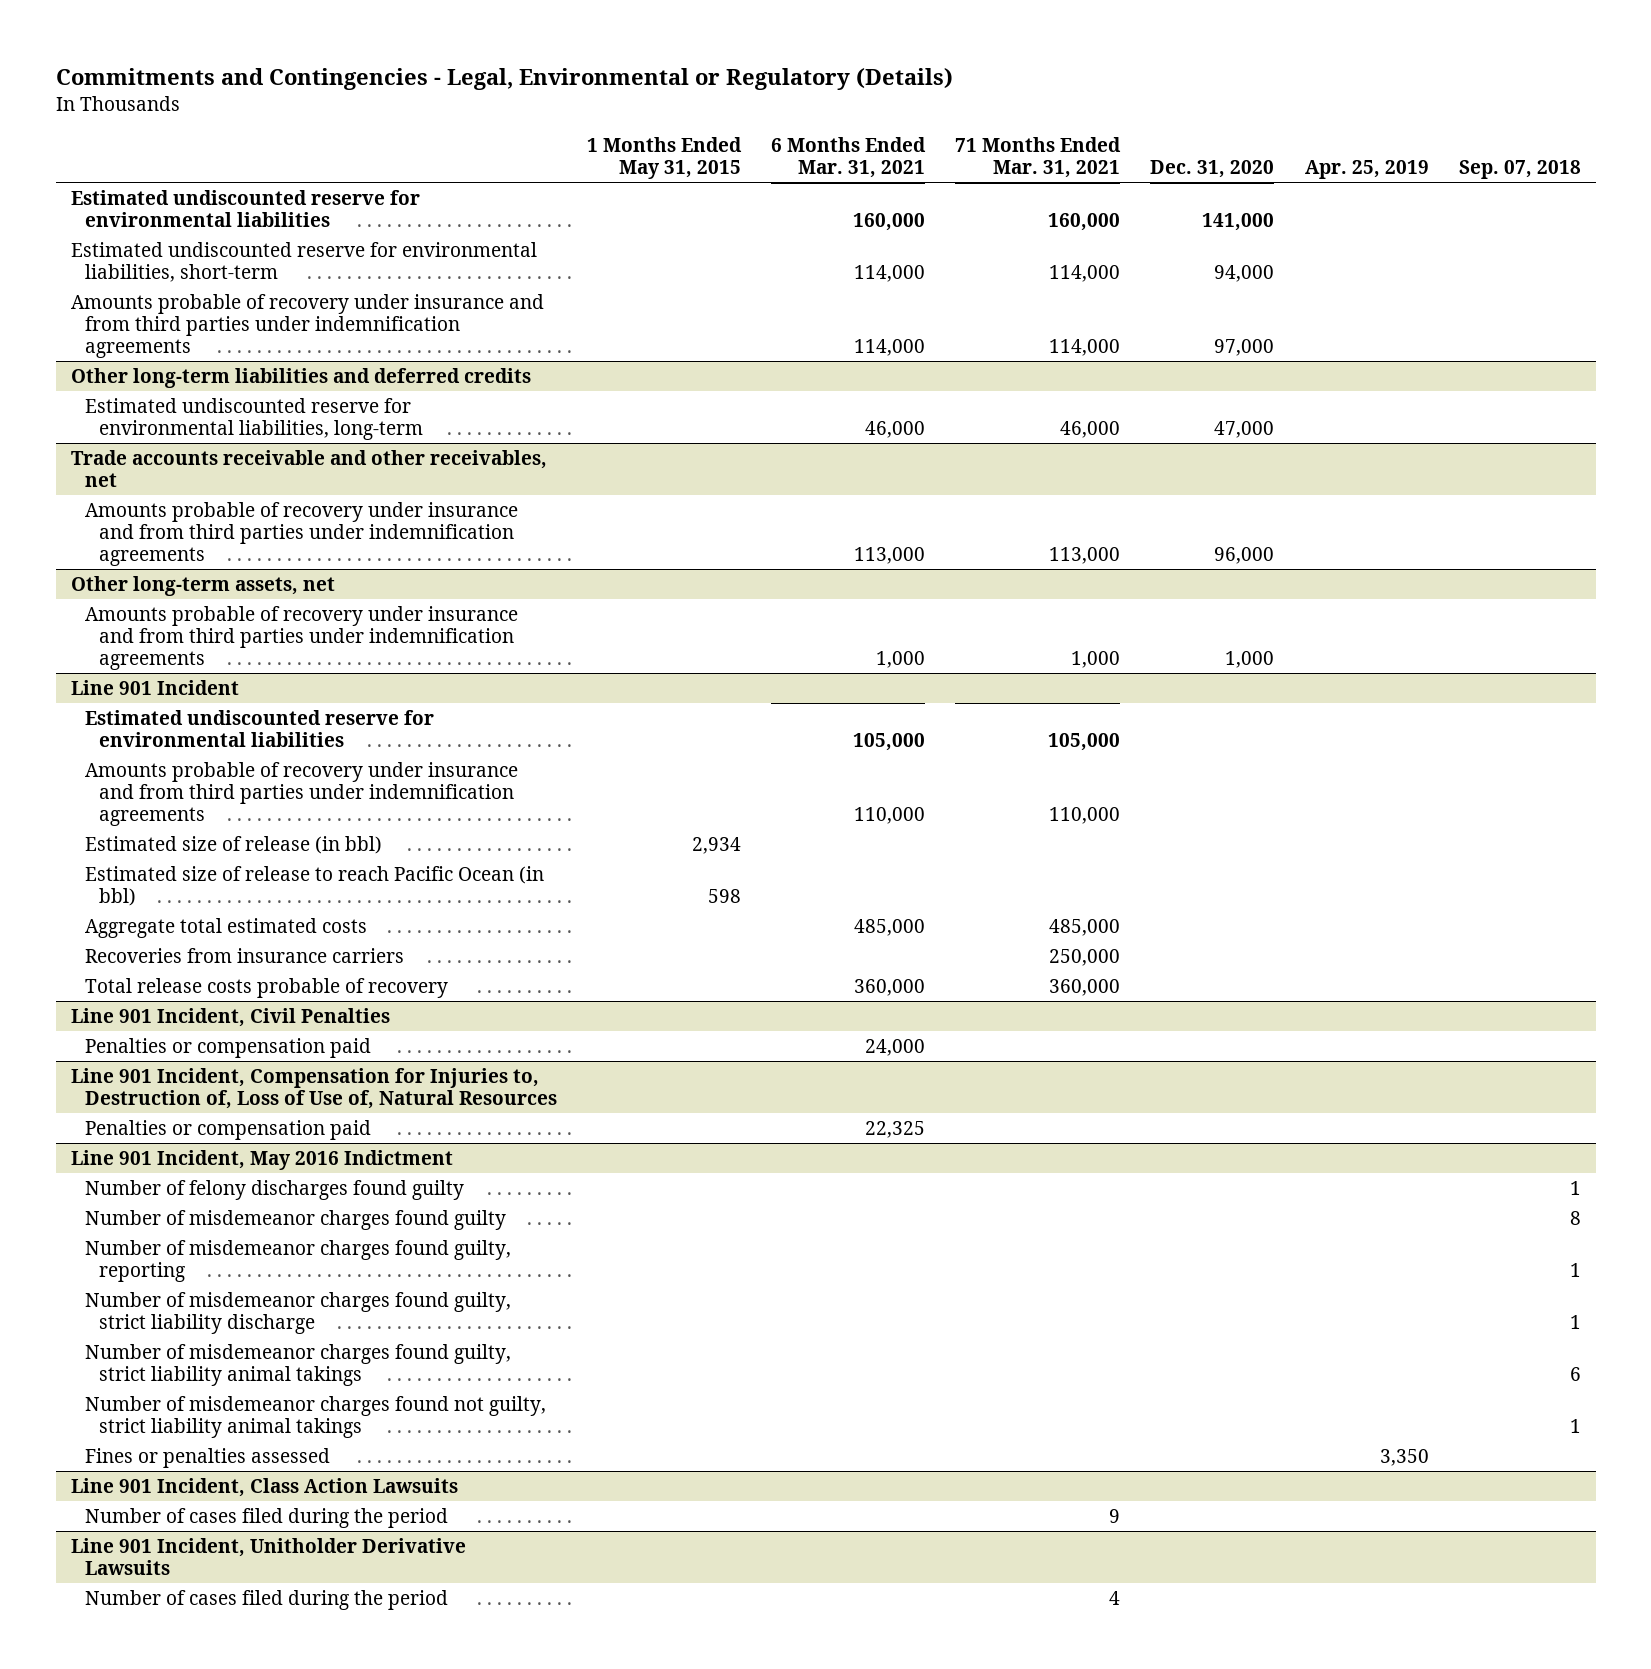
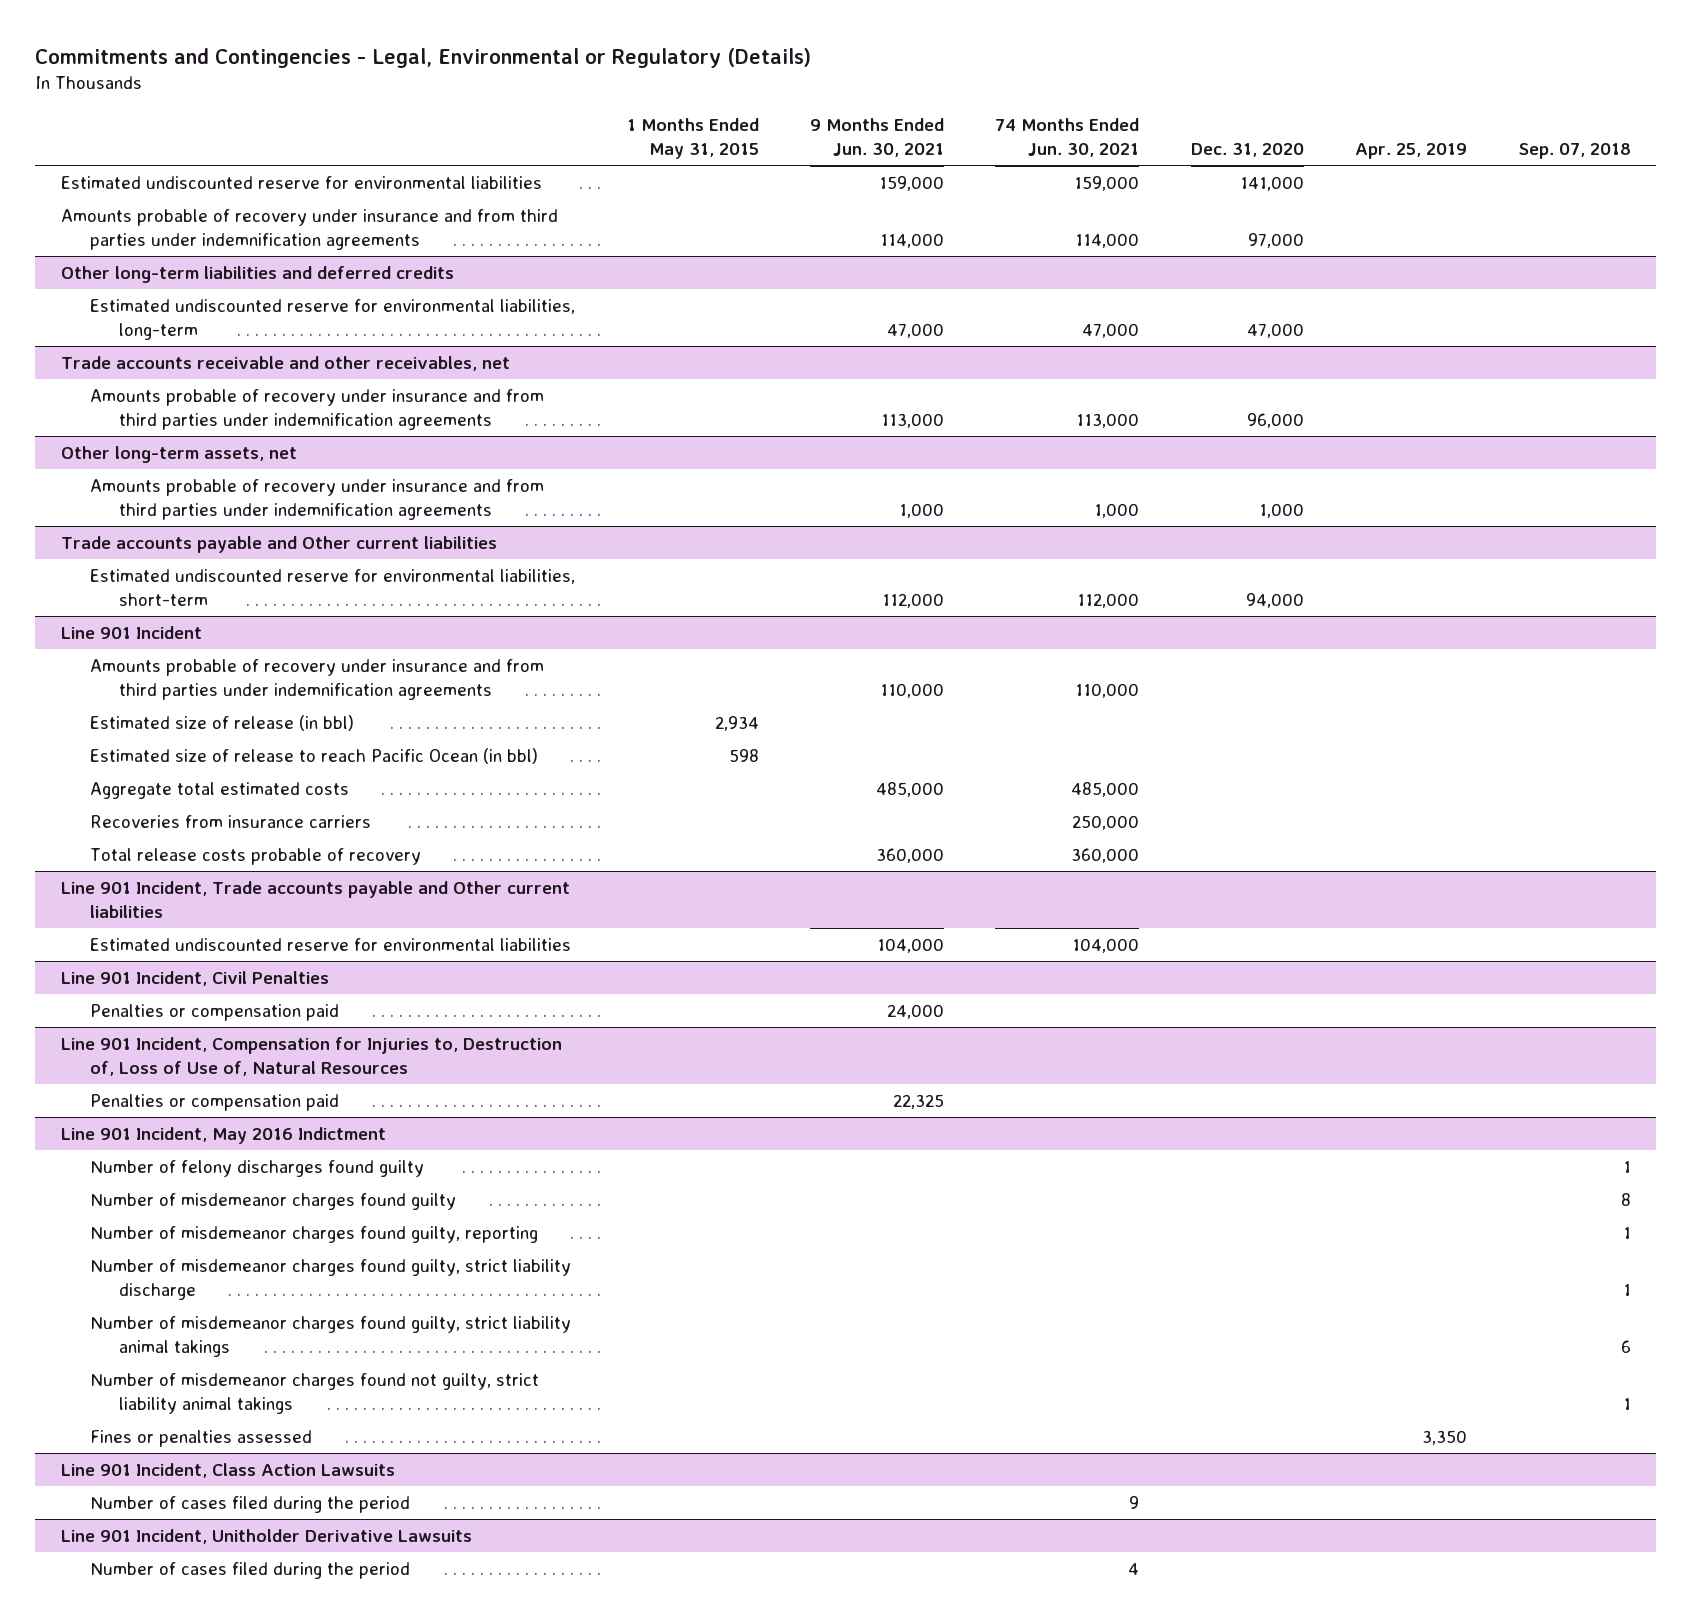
- | 1 Months Ended May 31, 2015 | 6 Months Ended Mar. 31, 2021 | 71 Months Ended Mar. 31, 2021 | Dec. 31, 2020 | Apr. 25, 2019 | Sep. 07, 2018
+ | 1 Months Ended May 31, 2015 | 9 Months Ended Jun. 30, 2021 | 74 Months Ended Jun. 30, 2021 | Dec. 31, 2020 | Apr. 25, 2019 | Sep. 07, 2018
- Estimated undiscounted reserve for environmental liabilities, short-term | | 114,000 | 114,000 | 94,000 | |
+ Trade accounts payable and Other current liabilities
+ Estimated undiscounted reserve for environmental liabilities, short-term | | 112,000 | 112,000 | 94,000 | |
@ Line 901 Incident
- Estimated undiscounted reserve for environmental liabilities | | 105,000 | 105,000 | | |
+ Line 901 Incident, Trade accounts payable and Other current liabilities
+ Estimated undiscounted reserve for environmental liabilities | | 104,000 | 104,000 | | |

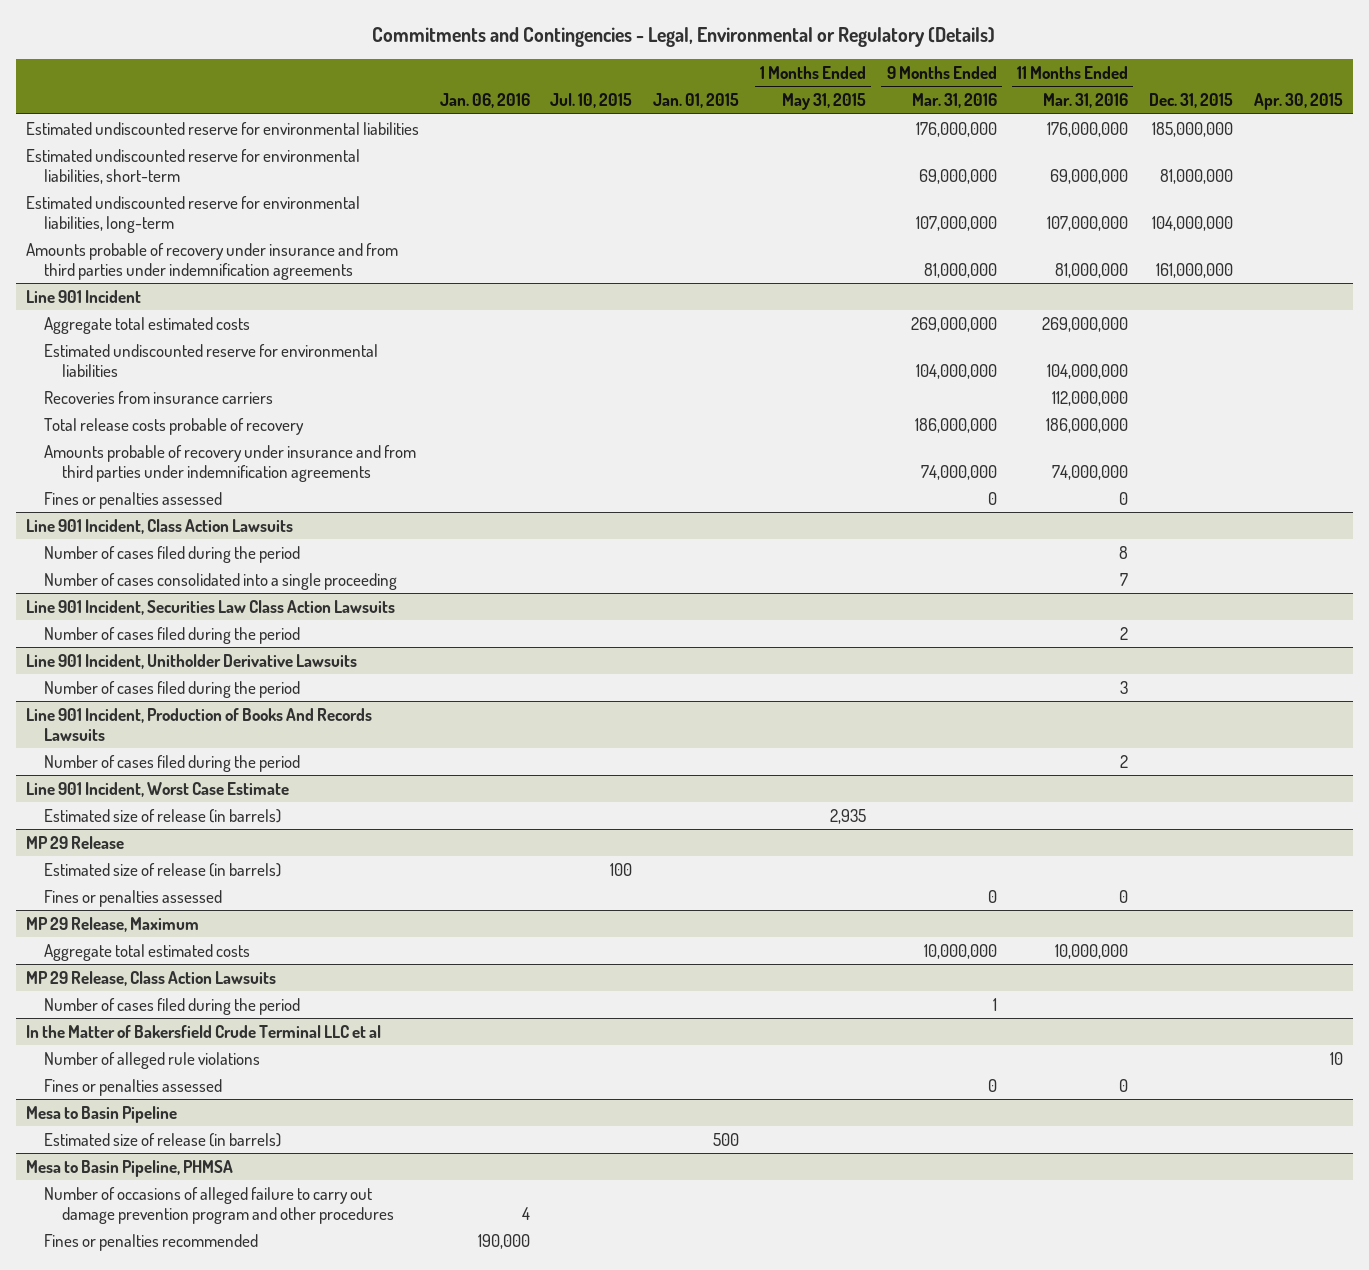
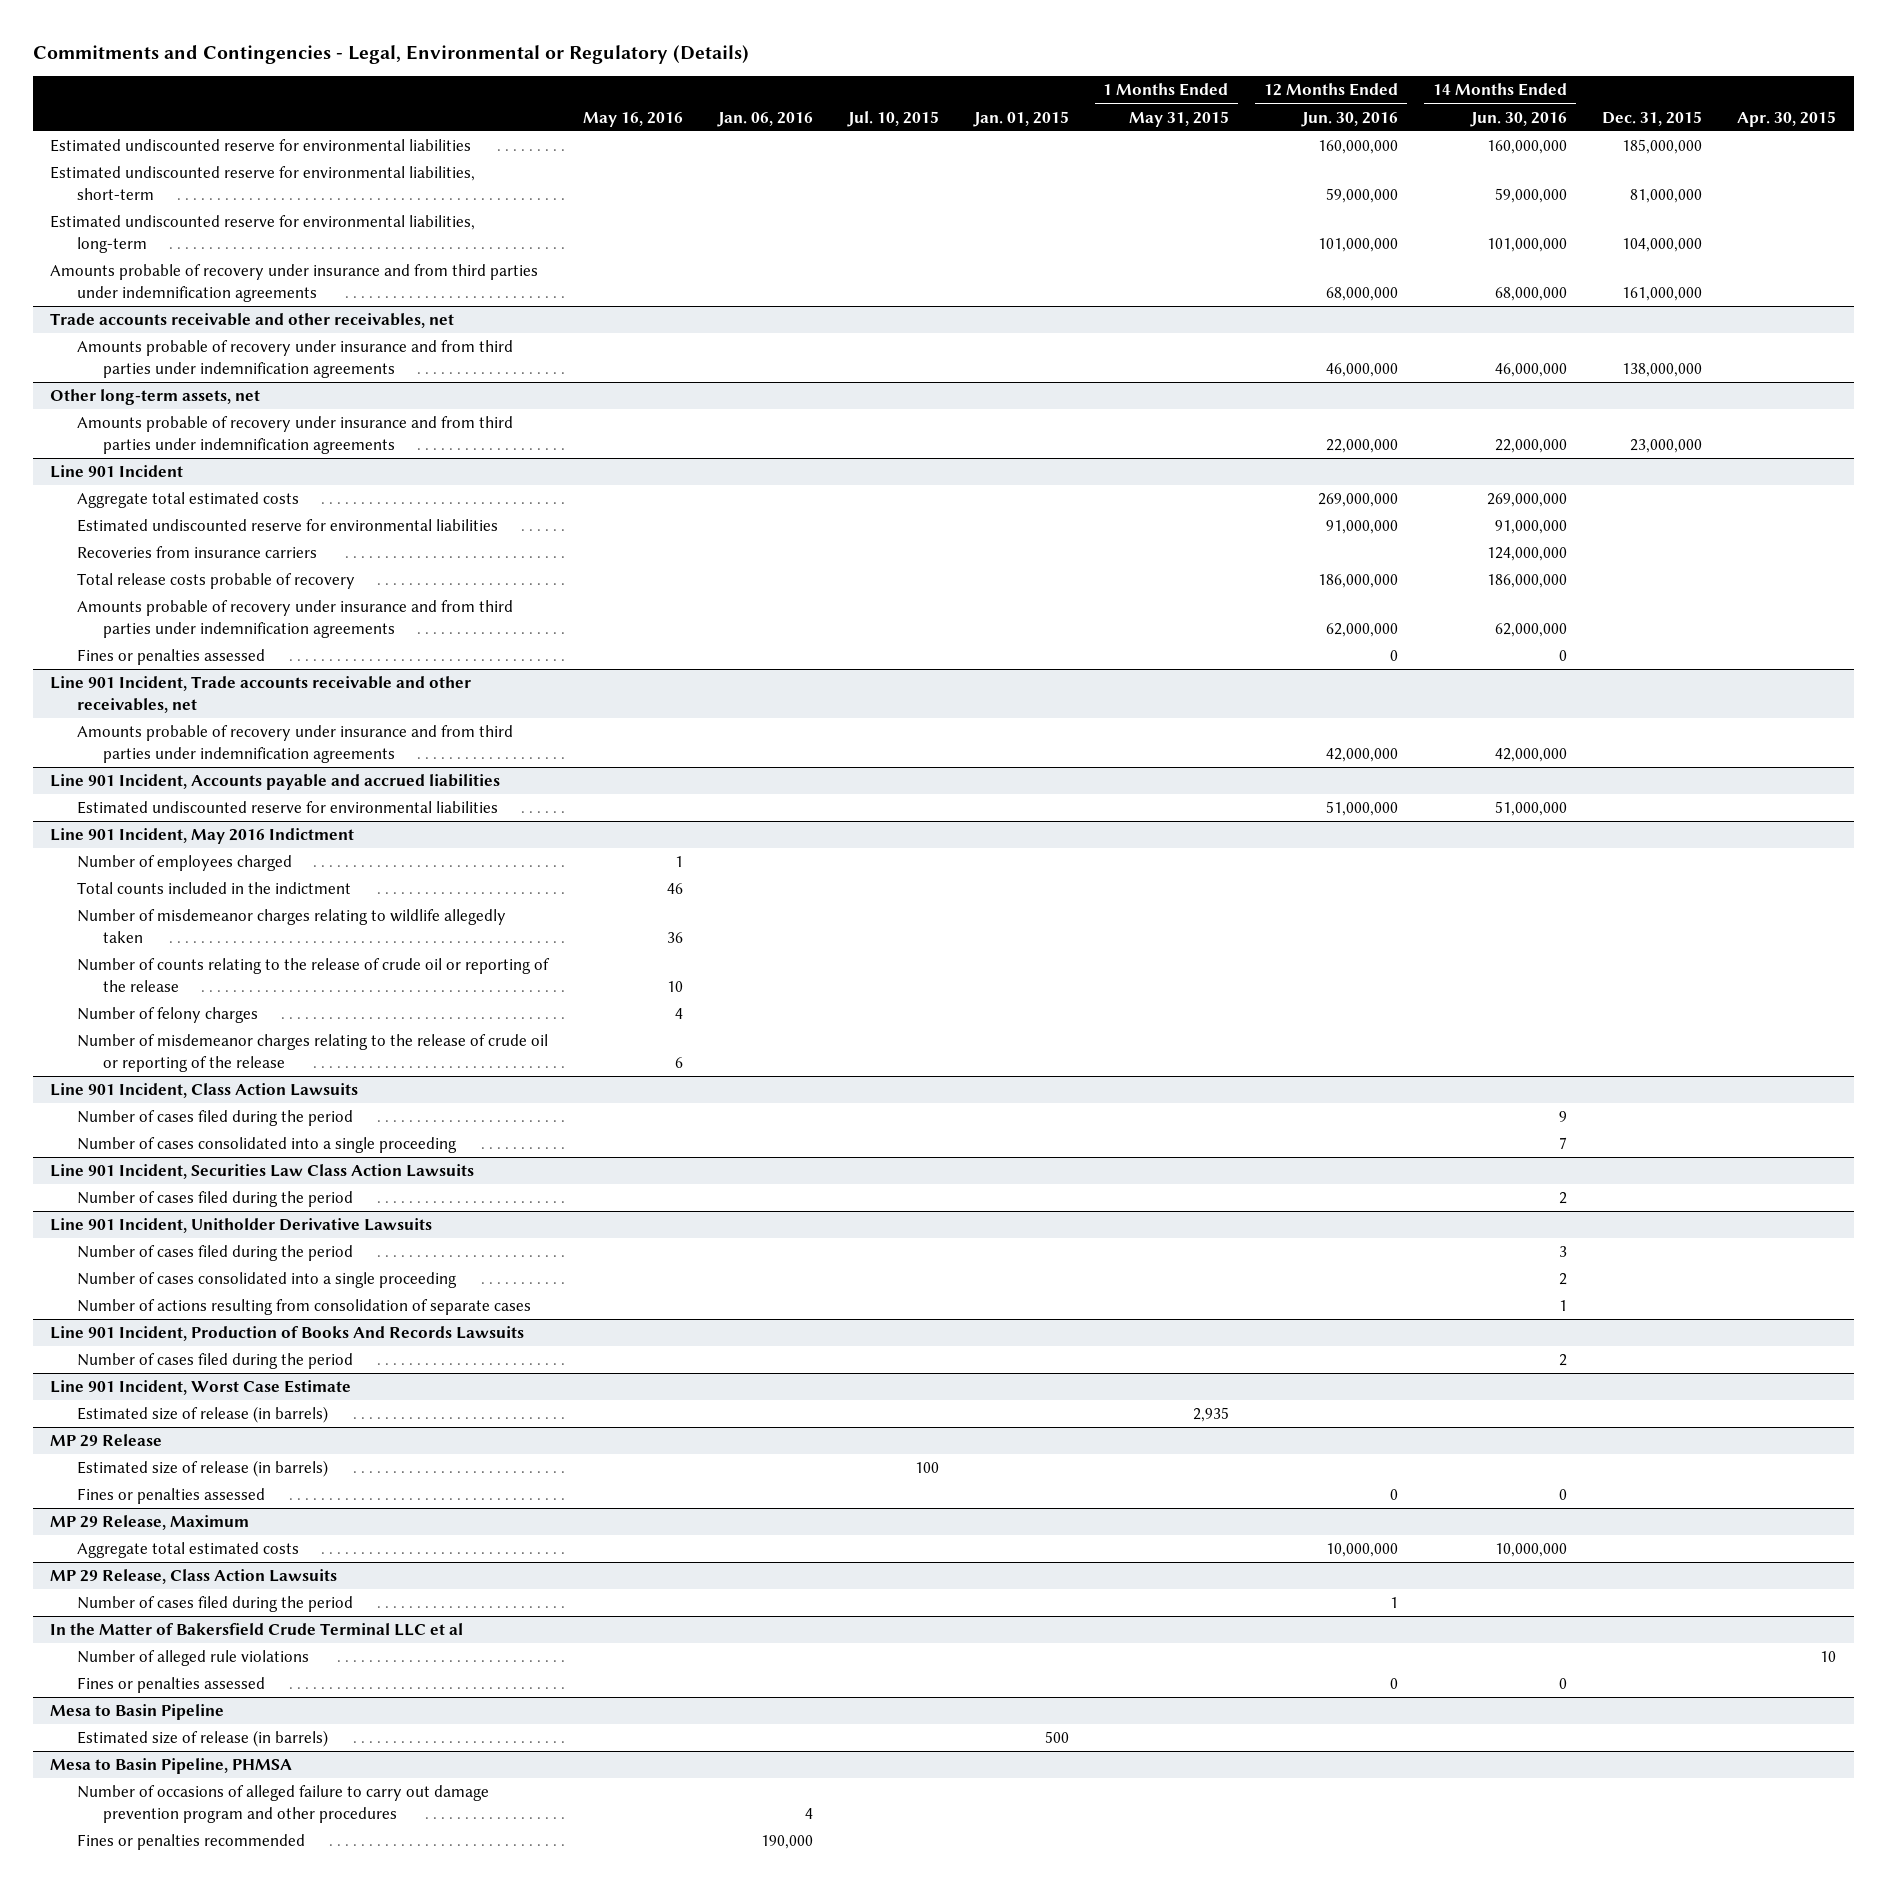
- | Jan. 06, 2016 | Jul. 10, 2015 | Jan. 01, 2015 | 1 Months Ended May 31, 2015 | 9 Months Ended Mar. 31, 2016 | 11 Months Ended Mar. 31, 2016 | Dec. 31, 2015 | Apr. 30, 2015
+ | May 16, 2016 | Jan. 06, 2016 | Jul. 10, 2015 | Jan. 01, 2015 | 1 Months Ended May 31, 2015 | 12 Months Ended Jun. 30, 2016 | 14 Months Ended Jun. 30, 2016 | Dec. 31, 2015 | Apr. 30, 2015
+ Trade accounts receivable and other receivables, net
+ Amounts probable of recovery under insurance and from third parties under indemnification agreements | | | | | | 46,000,000 | 46,000,000 | 138,000,000 |
+ Other long-term assets, net
+ Amounts probable of recovery under insurance and from third parties under indemnification agreements | | | | | | 22,000,000 | 22,000,000 | 23,000,000 |
+ Line 901 Incident, Trade accounts receivable and other receivables, net
+ Amounts probable of recovery under insurance and from third parties under indemnification agreements | | | | | | 42,000,000 | 42,000,000 | |
+ Line 901 Incident, Accounts payable and accrued liabilities
+ Estimated undiscounted reserve for environmental liabilities | | | | | | 51,000,000 | 51,000,000 | |
+ Line 901 Incident, May 2016 Indictment
+ Number of employees charged | 1 | | | | | | | |
+ Total counts included in the indictment | 46 | | | | | | | |
+ Number of misdemeanor charges relating to wildlife allegedly taken | 36 | | | | | | | |
+ Number of counts relating to the release of crude oil or reporting of the release | 10 | | | | | | | |
+ Number of felony charges | 4 | | | | | | | |
+ Number of misdemeanor charges relating to the release of crude oil or reporting of the release | 6 | | | | | | | |
@ Line 901 Incident, Unitholder Derivative Lawsuits
+ Number of cases consolidated into a single proceeding | | | | | | | 2 | |
+ Number of actions resulting from consolidation of separate cases | | | | | | | 1 | |

